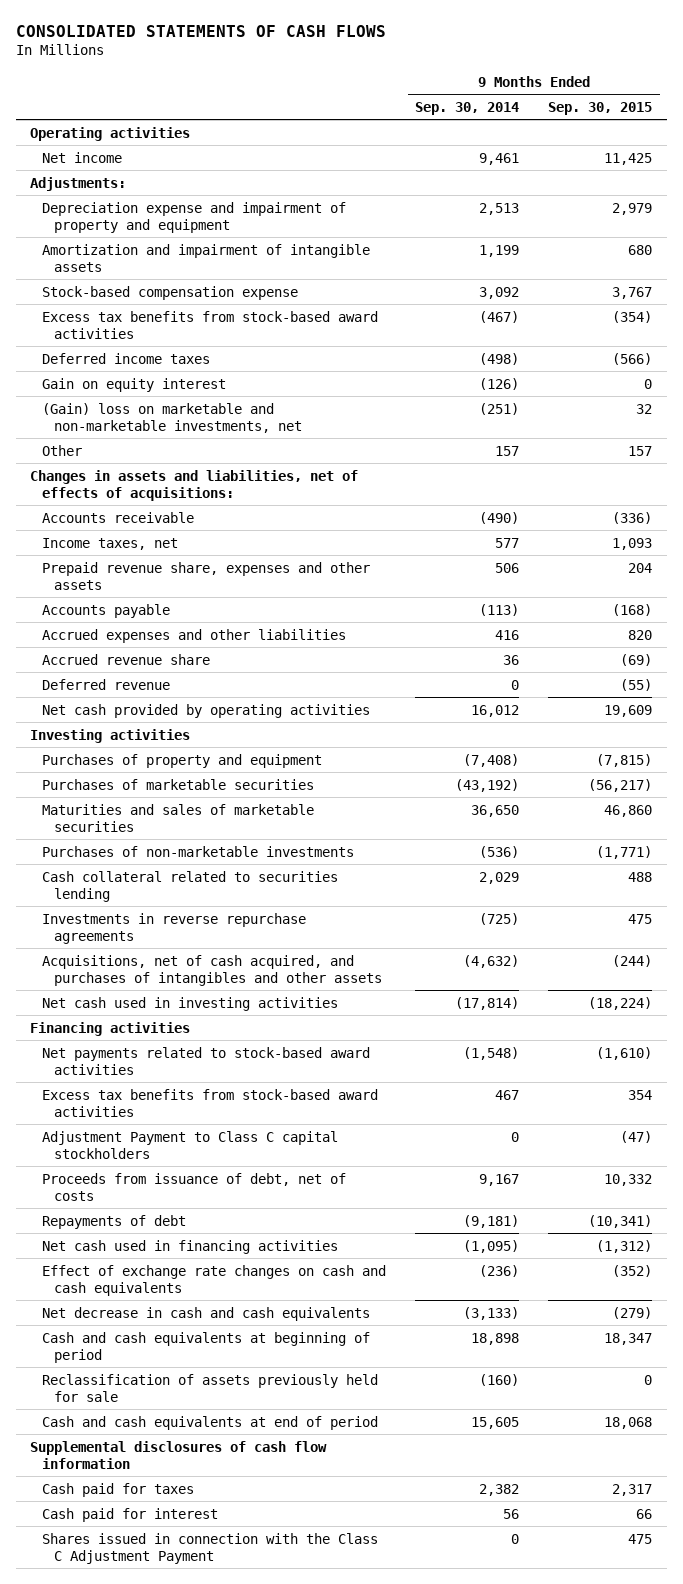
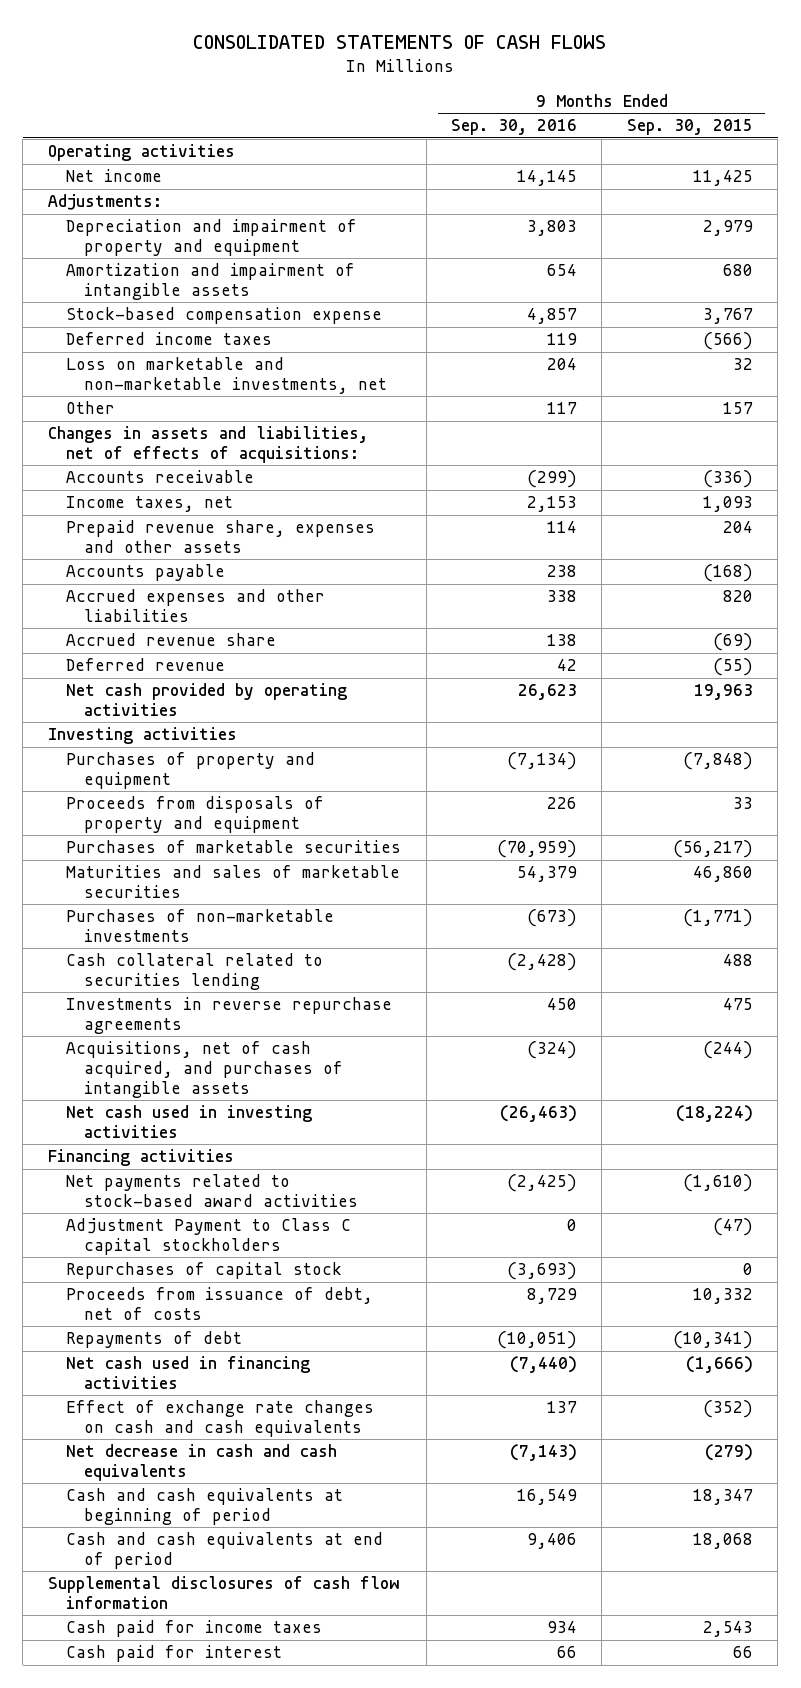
- | 9 Months Ended Sep. 30, 2014 | 9 Months Ended Sep. 30, 2015
+ | 9 Months Ended Sep. 30, 2016 | 9 Months Ended Sep. 30, 2015
- Depreciation expense and impairment of property and equipment | 2,513 | 2,979
+ Depreciation and impairment of property and equipment | 3,803 | 2,979
- Excess tax benefits from stock-based award activities | (467) | (354)
- Gain on equity interest | (126) | 0
- (Gain) loss on marketable and non-marketable investments, net | (251) | 32
+ Loss on marketable and non-marketable investments, net | 204 | 32
- Net cash provided by operating activities | 16,012 | 19,609
+ Net cash provided by operating activities | 26,623 | 19,963
- Purchases of property and equipment | (7,408) | (7,815)
+ Purchases of property and equipment | (7,134) | (7,848)
+ Proceeds from disposals of property and equipment | 226 | 33
- Acquisitions, net of cash acquired, and purchases of intangibles and other assets | (4,632) | (244)
+ Acquisitions, net of cash acquired, and purchases of intangible assets | (324) | (244)
- Excess tax benefits from stock-based award activities | 467 | 354
+ Repurchases of capital stock | (3,693) | 0
- Net cash used in financing activities | (1,095) | (1,312)
+ Net cash used in financing activities | (7,440) | (1,666)
- Reclassification of assets previously held for sale | (160) | 0
- Cash paid for taxes | 2,382 | 2,317
+ Cash paid for income taxes | 934 | 2,543
- Shares issued in connection with the Class C Adjustment Payment | 0 | 475

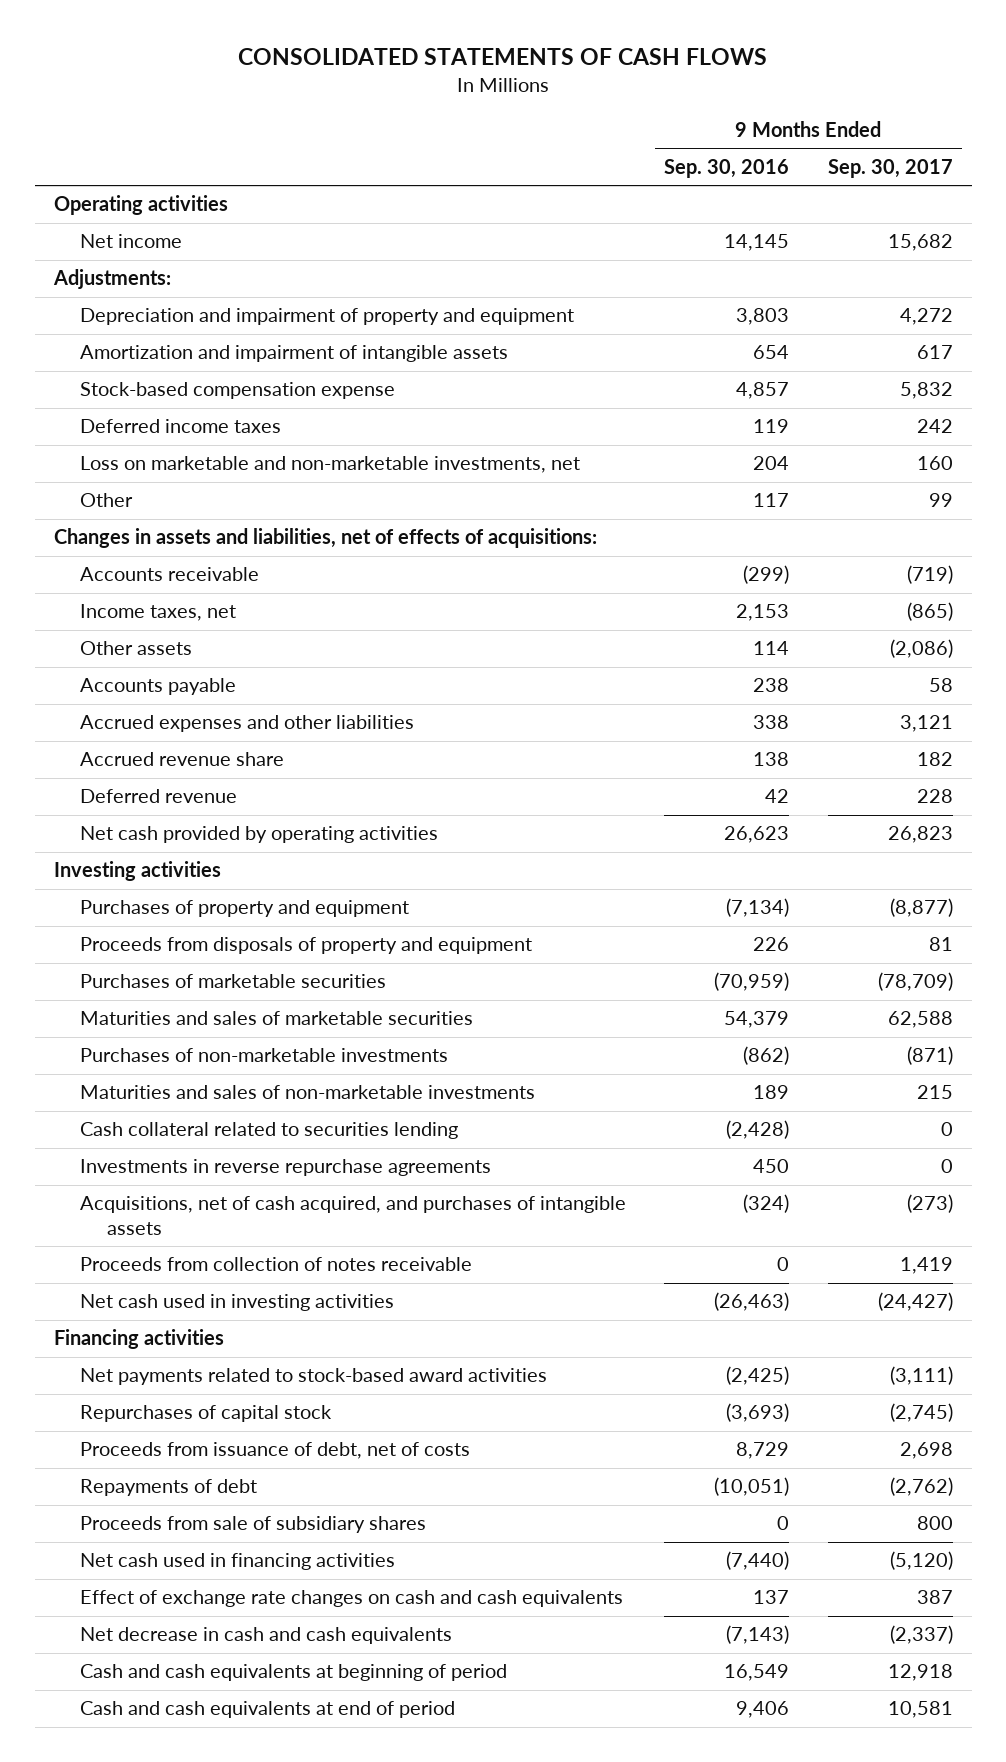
- | 9 Months Ended Sep. 30, 2016 | 9 Months Ended Sep. 30, 2015
+ | 9 Months Ended Sep. 30, 2016 | 9 Months Ended Sep. 30, 2017
- Prepaid revenue share, expenses and other assets | 114 | 204
+ Other assets | 114 | (2,086)
- Purchases of non-marketable investments | (673) | (1,771)
+ Purchases of non-marketable investments | (862) | (871)
+ Maturities and sales of non-marketable investments | 189 | 215
+ Proceeds from collection of notes receivable | 0 | 1,419
- Adjustment Payment to Class C capital stockholders | 0 | (47)
+ Proceeds from sale of subsidiary shares | 0 | 800
- Supplemental disclosures of cash flow information
- Cash paid for income taxes | 934 | 2,543
- Cash paid for interest | 66 | 66

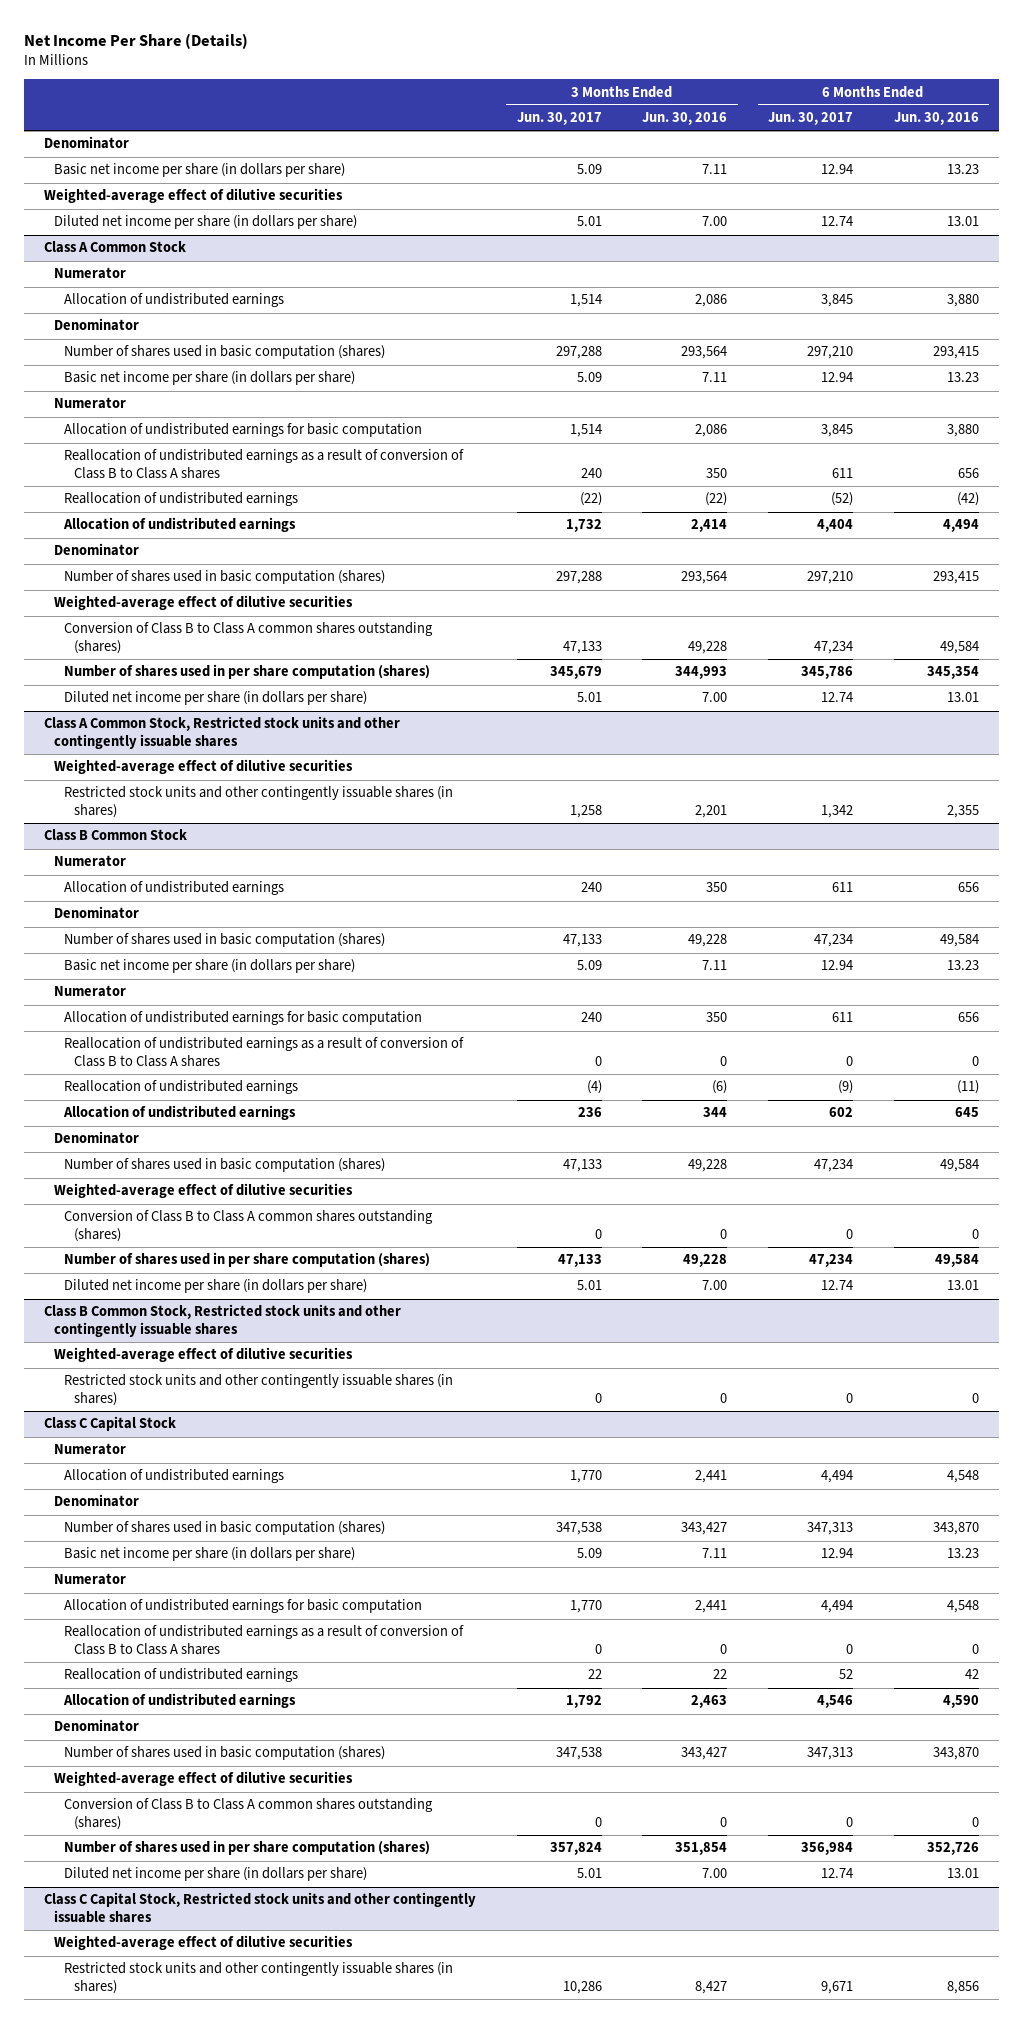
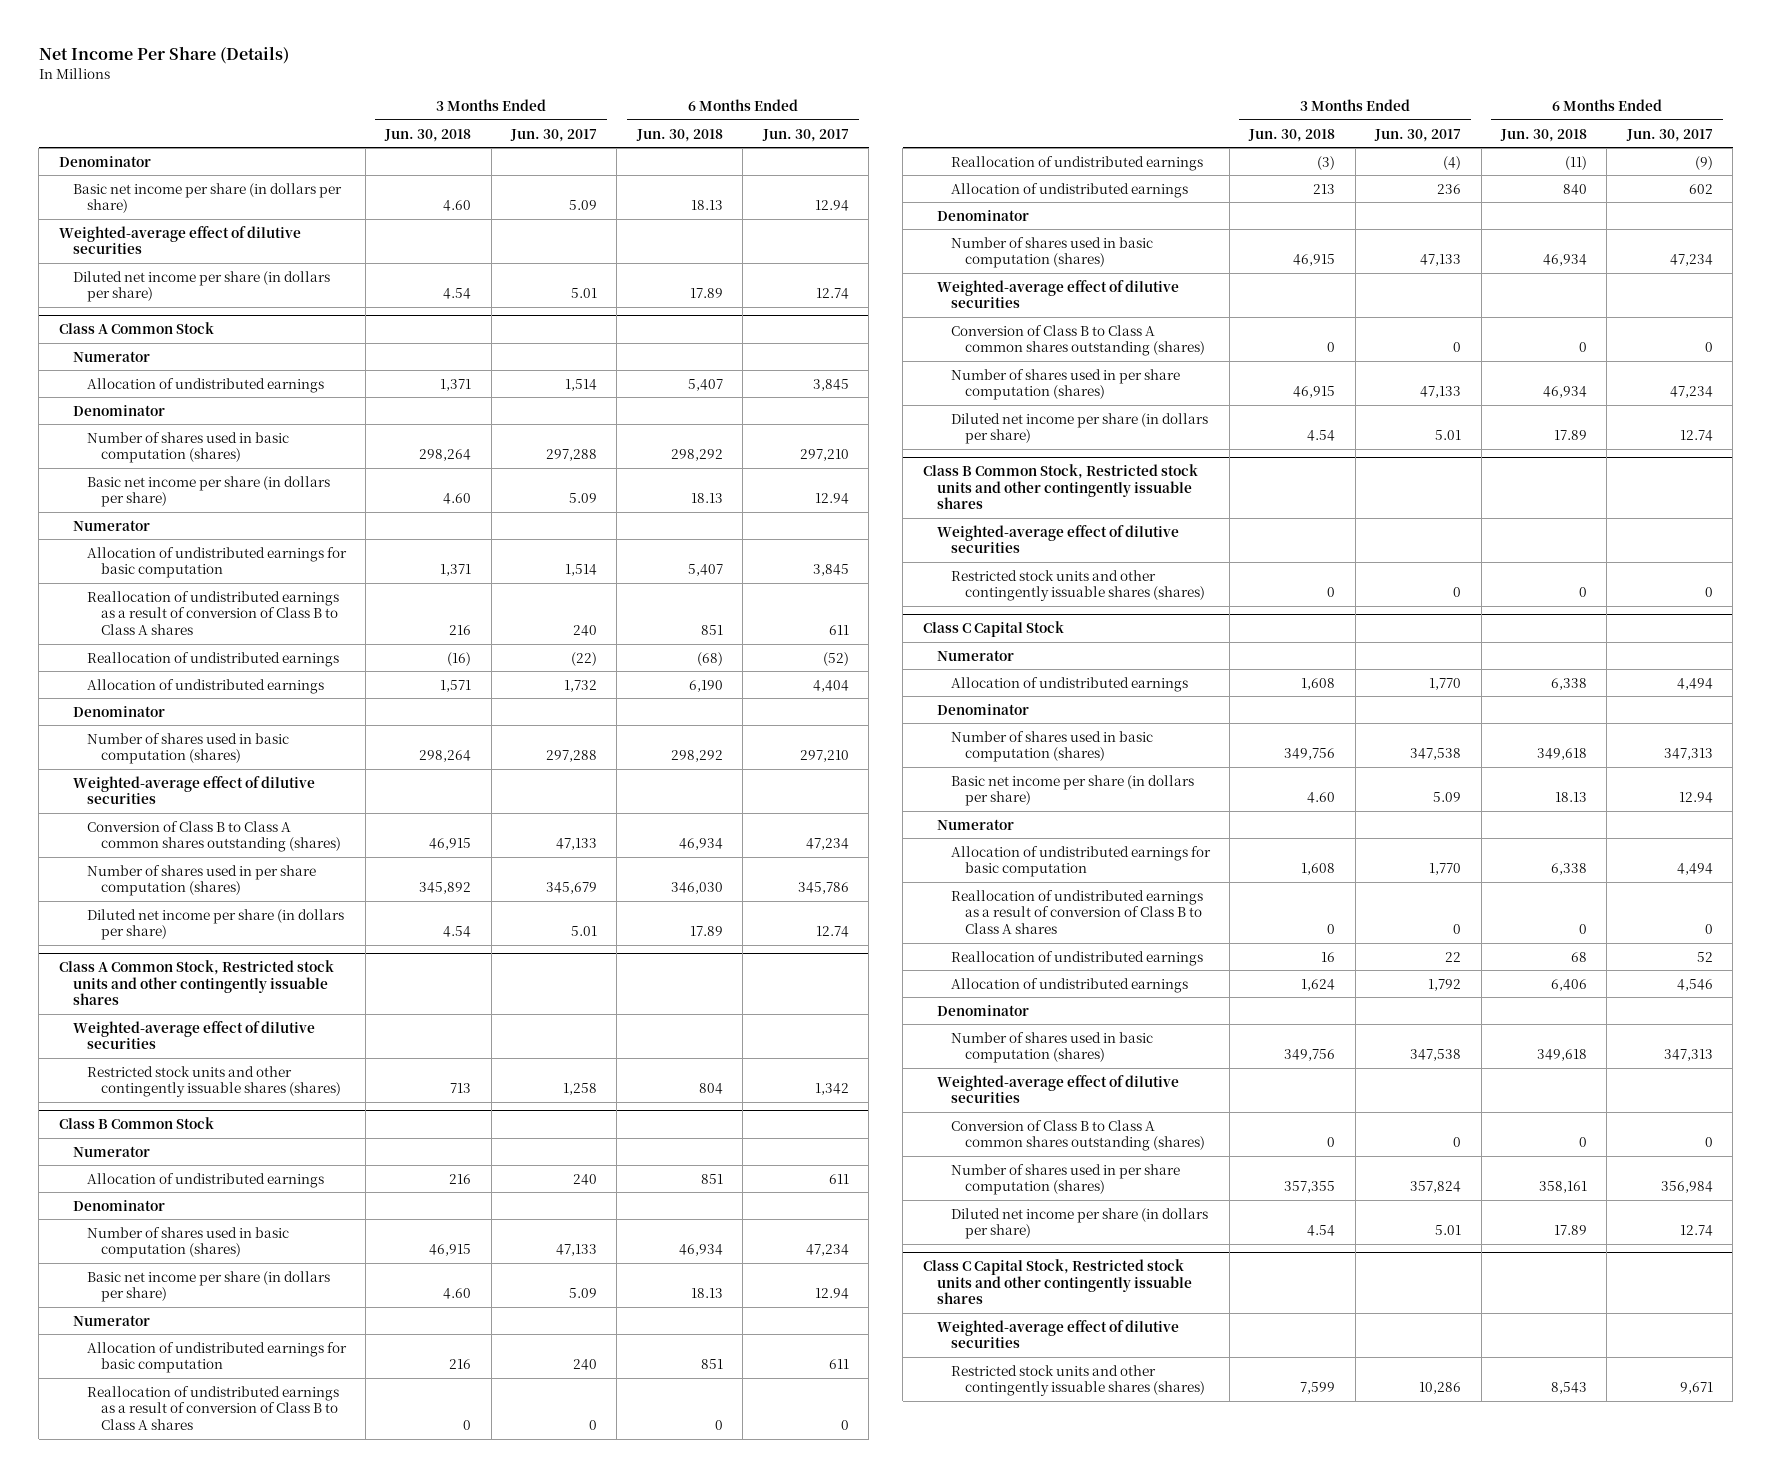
- | 3 Months Ended Jun. 30, 2017 | 3 Months Ended Jun. 30, 2016 | 6 Months Ended Jun. 30, 2017 | 6 Months Ended Jun. 30, 2016
+ | 3 Months Ended Jun. 30, 2018 | 3 Months Ended Jun. 30, 2017 | 6 Months Ended Jun. 30, 2018 | 6 Months Ended Jun. 30, 2017
@ Class A Common Stock, Restricted stock units and other contingently issuable shares
- Restricted stock units and other contingently issuable shares (in shares) | 1,258 | 2,201 | 1,342 | 2,355
+ Restricted stock units and other contingently issuable shares (shares) | 713 | 1,258 | 804 | 1,342
@ Class B Common Stock, Restricted stock units and other contingently issuable shares
- Restricted stock units and other contingently issuable shares (in shares) | 0 | 0 | 0 | 0
+ Restricted stock units and other contingently issuable shares (shares) | 0 | 0 | 0 | 0
@ Class C Capital Stock, Restricted stock units and other contingently issuable shares
- Restricted stock units and other contingently issuable shares (in shares) | 10,286 | 8,427 | 9,671 | 8,856
+ Restricted stock units and other contingently issuable shares (shares) | 7,599 | 10,286 | 8,543 | 9,671

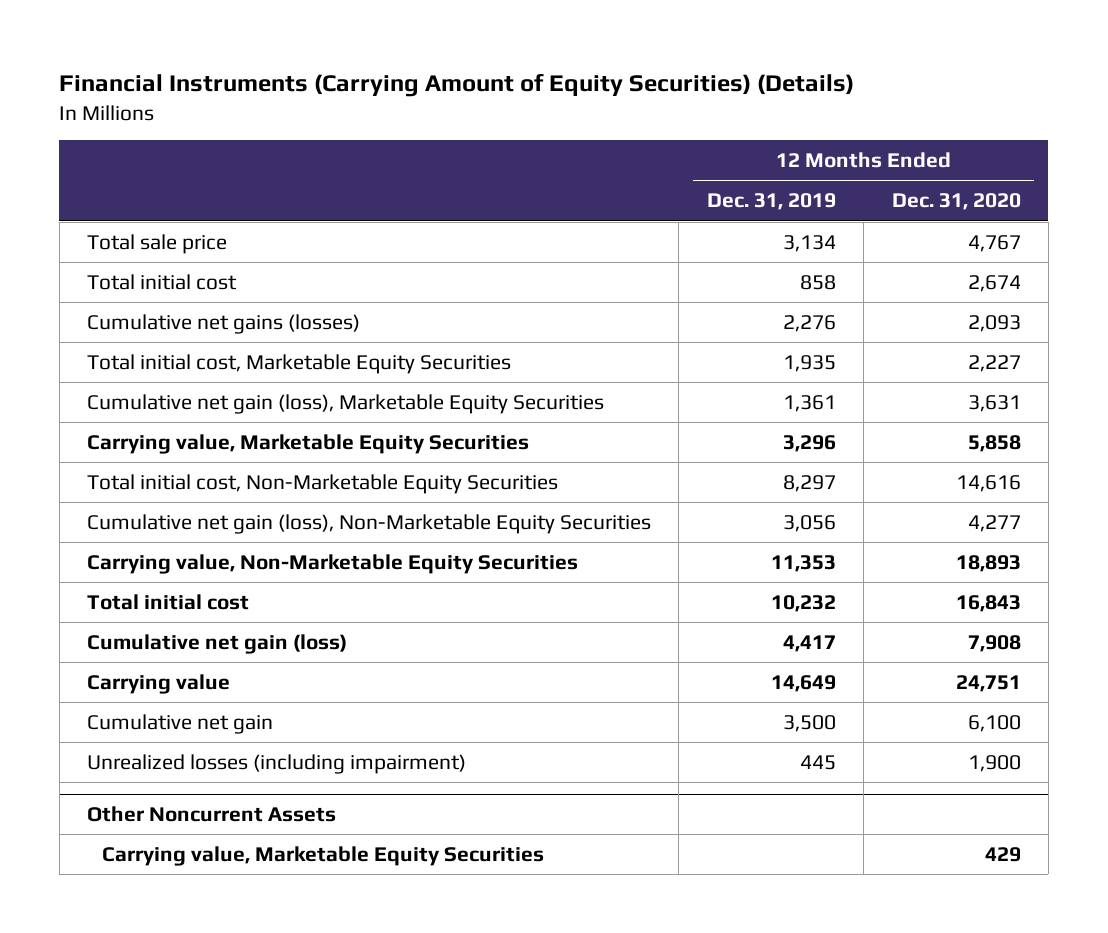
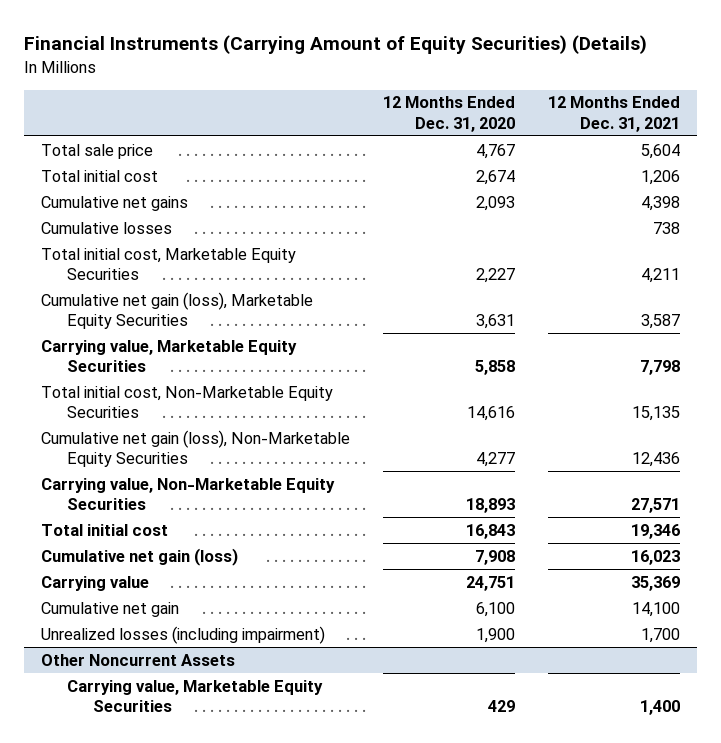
- | 12 Months Ended Dec. 31, 2019 | 12 Months Ended Dec. 31, 2020
+ | 12 Months Ended Dec. 31, 2020 | 12 Months Ended Dec. 31, 2021
- Cumulative net gains (losses) | 2,276 | 2,093
+ Cumulative net gains | 2,093 | 4,398
+ Cumulative losses | | 738

